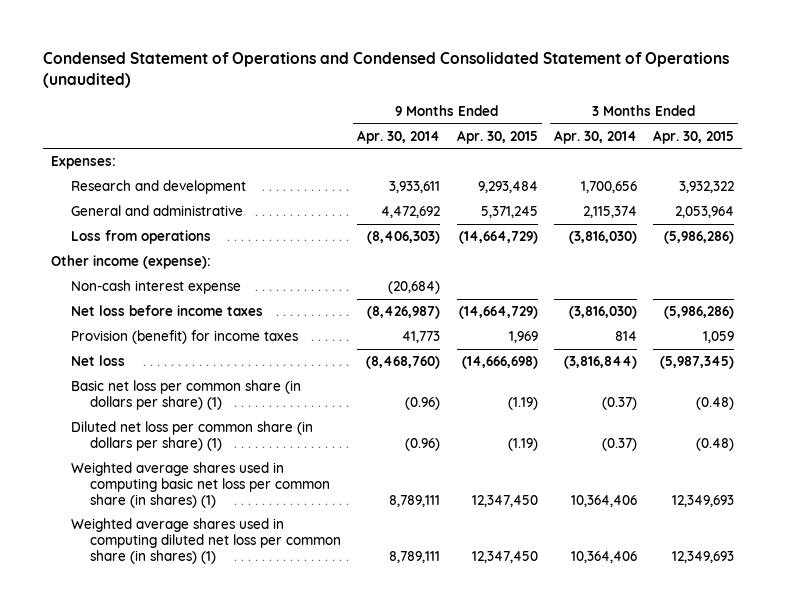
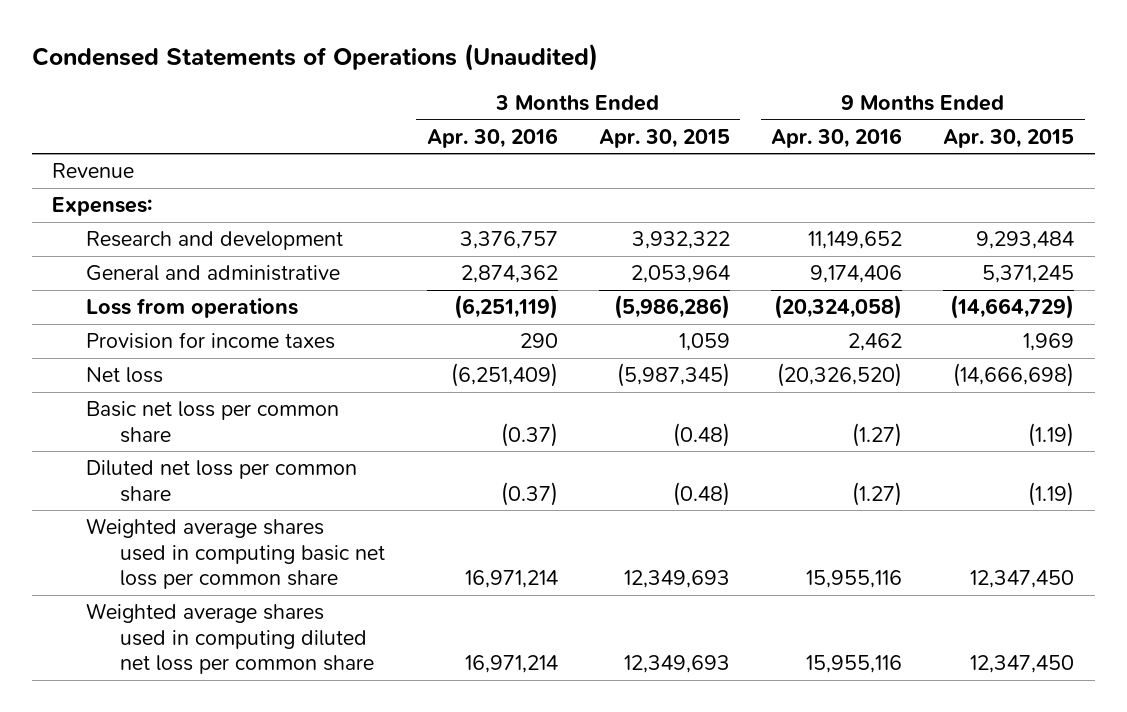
- Condensed Statement of Operations and Condensed Consolidated Statement of Operations (unaudited)
+ Condensed Statements of Operations (Unaudited)
- | 9 Months Ended Apr. 30, 2014 | 9 Months Ended Apr. 30, 2015 | 3 Months Ended Apr. 30, 2014 | 3 Months Ended Apr. 30, 2015
+ | 3 Months Ended Apr. 30, 2016 | 3 Months Ended Apr. 30, 2015 | 9 Months Ended Apr. 30, 2016 | 9 Months Ended Apr. 30, 2015
+ Revenue
- Other income (expense):
- Non-cash interest expense | (20,684) | | |
- Net loss before income taxes | (8,426,987) | (14,664,729) | (3,816,030) | (5,986,286)
- Provision (benefit) for income taxes | 41,773 | 1,969 | 814 | 1,059
+ Provision for income taxes | 290 | 1,059 | 2,462 | 1,969
- Basic net loss per common share (in dollars per share) (1) | (0.96) | (1.19) | (0.37) | (0.48)
- Diluted net loss per common share (in dollars per share) (1) | (0.96) | (1.19) | (0.37) | (0.48)
- Weighted average shares used in computing basic net loss per common share (in shares) (1) | 8,789,111 | 12,347,450 | 10,364,406 | 12,349,693
- Weighted average shares used in computing diluted net loss per common share (in shares) (1) | 8,789,111 | 12,347,450 | 10,364,406 | 12,349,693
+ Basic net loss per common share | (0.37) | (0.48) | (1.27) | (1.19)
+ Diluted net loss per common share | (0.37) | (0.48) | (1.27) | (1.19)
+ Weighted average shares used in computing basic net loss per common share | 16,971,214 | 12,349,693 | 15,955,116 | 12,347,450
+ Weighted average shares used in computing diluted net loss per common share | 16,971,214 | 12,349,693 | 15,955,116 | 12,347,450

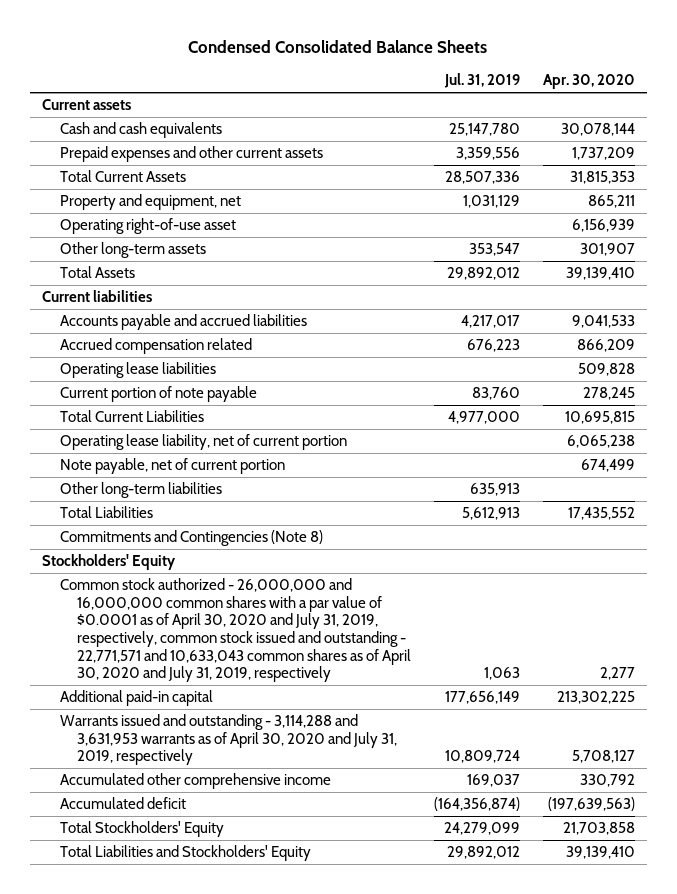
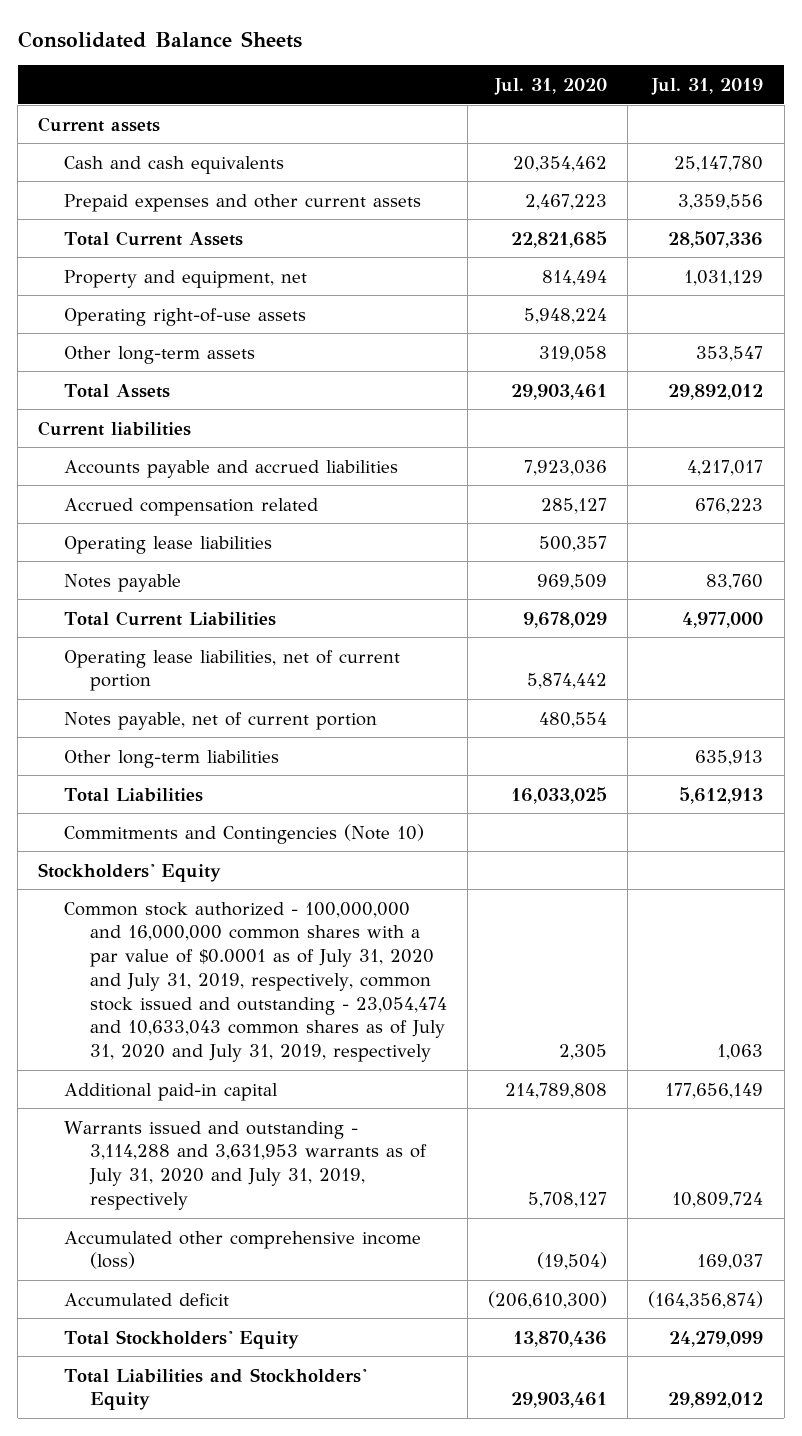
- Condensed Consolidated Balance Sheets
+ Consolidated Balance Sheets
- | Jul. 31, 2019 | Apr. 30, 2020
+ | Jul. 31, 2020 | Jul. 31, 2019
- Operating right-of-use asset | | 6,156,939
+ Operating right-of-use assets | 5,948,224 |
- Current portion of note payable | 83,760 | 278,245
+ Notes payable | 969,509 | 83,760
- Operating lease liability, net of current portion | | 6,065,238
- Note payable, net of current portion | | 674,499
+ Operating lease liabilities, net of current portion | 5,874,442 |
+ Notes payable, net of current portion | 480,554 |
- Commitments and Contingencies (Note 8)
+ Commitments and Contingencies (Note 10)
- Common stock authorized - 26,000,000 and 16,000,000 common shares with a par value of $0.0001 as of April 30, 2020 and July 31, 2019, respectively, common stock issued and outstanding - 22,771,571 and 10,633,043 common shares as of April 30, 2020 and July 31, 2019, respectively | 1,063 | 2,277
+ Common stock authorized - 100,000,000 and 16,000,000 common shares with a par value of $0.0001 as of July 31, 2020 and July 31, 2019, respectively, common stock issued and outstanding - 23,054,474 and 10,633,043 common shares as of July 31, 2020 and July 31, 2019, respectively | 2,305 | 1,063
- Warrants issued and outstanding - 3,114,288 and 3,631,953 warrants as of April 30, 2020 and July 31, 2019, respectively | 10,809,724 | 5,708,127
- Accumulated other comprehensive income | 169,037 | 330,792
+ Warrants issued and outstanding - 3,114,288 and 3,631,953 warrants as of July 31, 2020 and July 31, 2019, respectively | 5,708,127 | 10,809,724
+ Accumulated other comprehensive income (loss) | (19,504) | 169,037

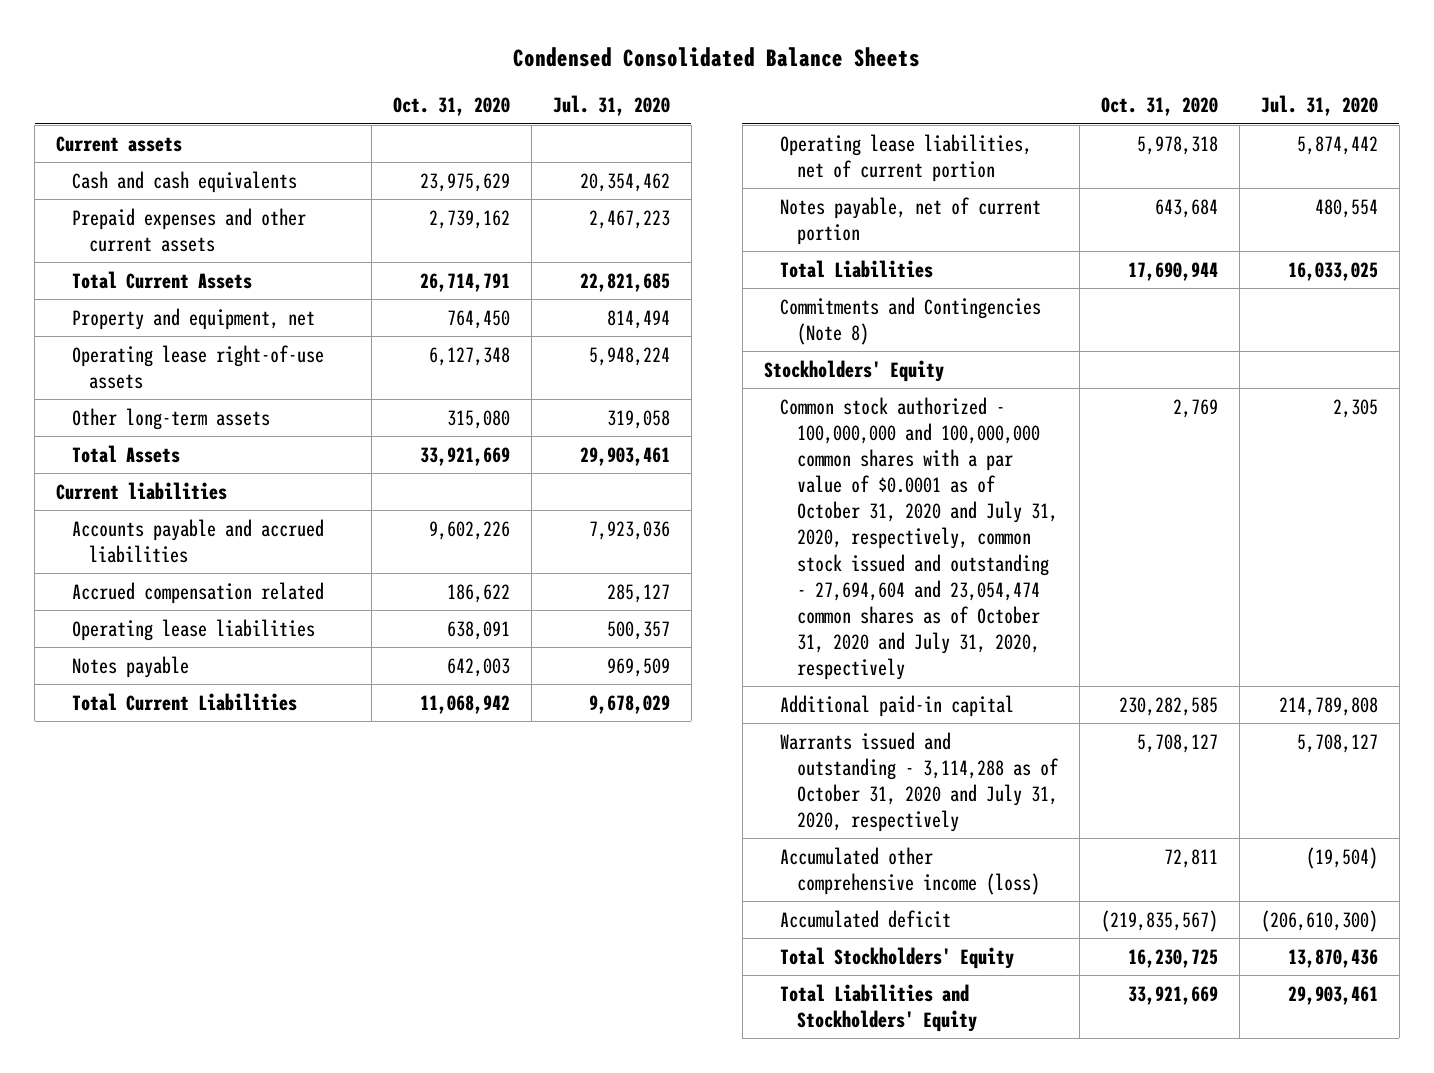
- Consolidated Balance Sheets
+ Condensed Consolidated Balance Sheets
- | Jul. 31, 2020 | Jul. 31, 2019
+ | Oct. 31, 2020 | Jul. 31, 2020
- Operating right-of-use assets | 5,948,224 |
+ Operating lease right-of-use assets | 6,127,348 | 5,948,224
- Other long-term liabilities | | 635,913
- Commitments and Contingencies (Note 10)
+ Commitments and Contingencies (Note 8)
- Common stock authorized - 100,000,000 and 16,000,000 common shares with a par value of $0.0001 as of July 31, 2020 and July 31, 2019, respectively, common stock issued and outstanding - 23,054,474 and 10,633,043 common shares as of July 31, 2020 and July 31, 2019, respectively | 2,305 | 1,063
+ Common stock authorized - 100,000,000 and 100,000,000 common shares with a par value of $0.0001 as of October 31, 2020 and July 31, 2020, respectively, common stock issued and outstanding - 27,694,604 and 23,054,474 common shares as of October 31, 2020 and July 31, 2020, respectively | 2,769 | 2,305
- Warrants issued and outstanding - 3,114,288 and 3,631,953 warrants as of July 31, 2020 and July 31, 2019, respectively | 5,708,127 | 10,809,724
+ Warrants issued and outstanding - 3,114,288 as of October 31, 2020 and July 31, 2020, respectively | 5,708,127 | 5,708,127

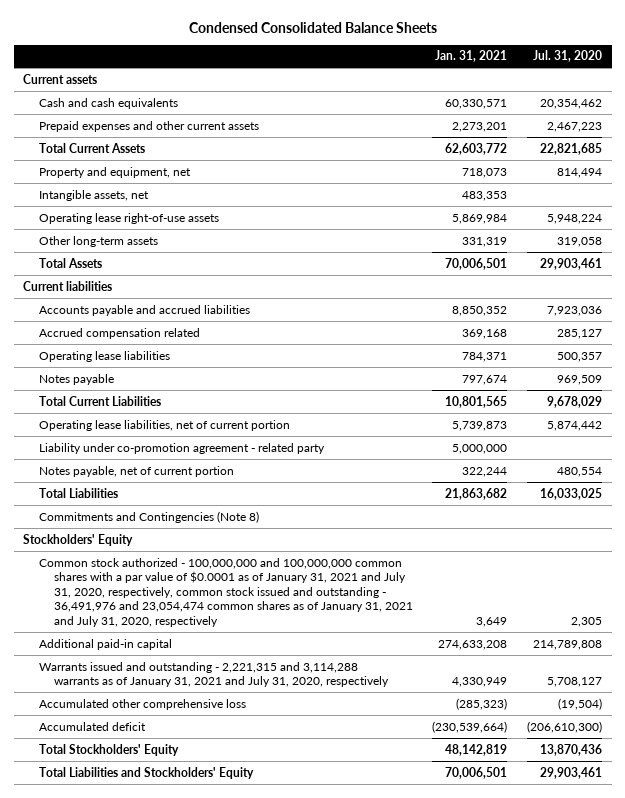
- | Oct. 31, 2020 | Jul. 31, 2020
+ | Jan. 31, 2021 | Jul. 31, 2020
+ Intangible assets, net | 483,353 |
+ Liability under co-promotion agreement - related party | 5,000,000 |
- Common stock authorized - 100,000,000 and 100,000,000 common shares with a par value of $0.0001 as of October 31, 2020 and July 31, 2020, respectively, common stock issued and outstanding - 27,694,604 and 23,054,474 common shares as of October 31, 2020 and July 31, 2020, respectively | 2,769 | 2,305
+ Common stock authorized - 100,000,000 and 100,000,000 common shares with a par value of $0.0001 as of January 31, 2021 and July 31, 2020, respectively, common stock issued and outstanding - 36,491,976 and 23,054,474 common shares as of January 31, 2021 and July 31, 2020, respectively | 3,649 | 2,305
- Warrants issued and outstanding - 3,114,288 as of October 31, 2020 and July 31, 2020, respectively | 5,708,127 | 5,708,127
- Accumulated other comprehensive income (loss) | 72,811 | (19,504)
+ Warrants issued and outstanding - 2,221,315 and 3,114,288 warrants as of January 31, 2021 and July 31, 2020, respectively | 4,330,949 | 5,708,127
+ Accumulated other comprehensive loss | (285,323) | (19,504)

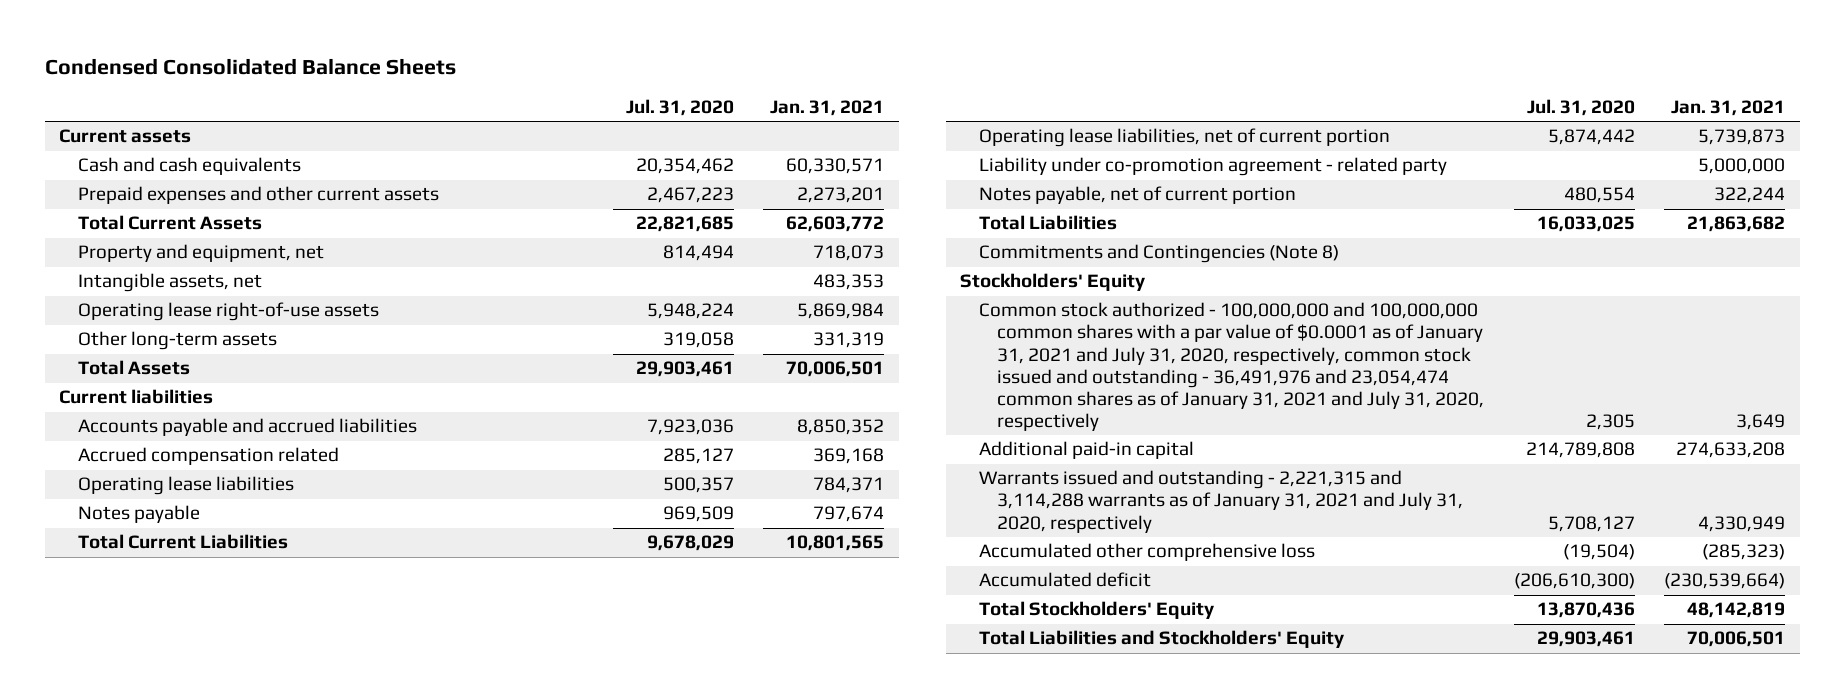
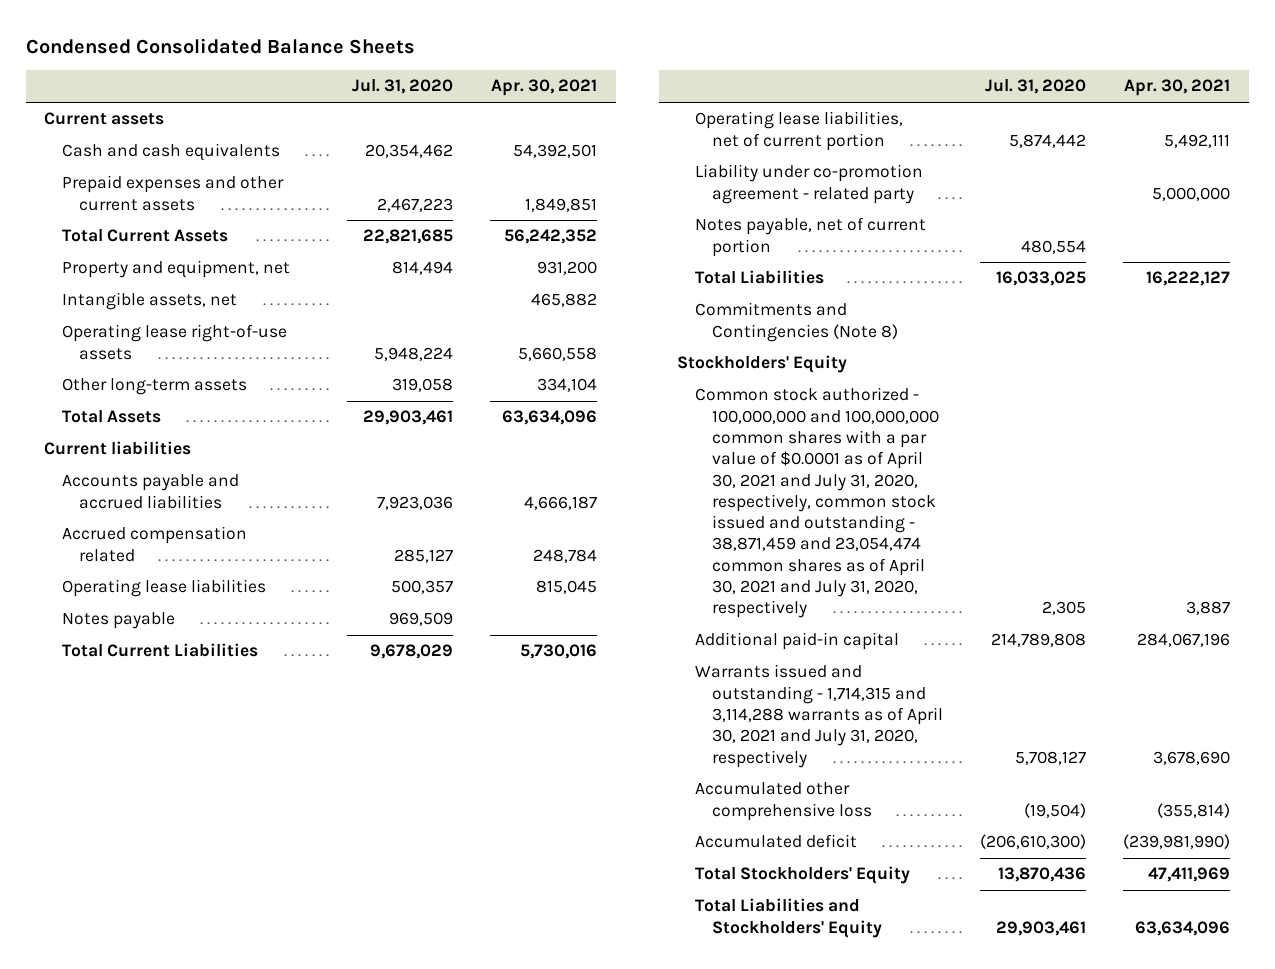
- | Jul. 31, 2020 | Jan. 31, 2021
+ | Jul. 31, 2020 | Apr. 30, 2021
- Common stock authorized - 100,000,000 and 100,000,000 common shares with a par value of $0.0001 as of January 31, 2021 and July 31, 2020, respectively, common stock issued and outstanding - 36,491,976 and 23,054,474 common shares as of January 31, 2021 and July 31, 2020, respectively | 2,305 | 3,649
+ Common stock authorized - 100,000,000 and 100,000,000 common shares with a par value of $0.0001 as of April 30, 2021 and July 31, 2020, respectively, common stock issued and outstanding - 38,871,459 and 23,054,474 common shares as of April 30, 2021 and July 31, 2020, respectively | 2,305 | 3,887
- Warrants issued and outstanding - 2,221,315 and 3,114,288 warrants as of January 31, 2021 and July 31, 2020, respectively | 5,708,127 | 4,330,949
+ Warrants issued and outstanding - 1,714,315 and 3,114,288 warrants as of April 30, 2021 and July 31, 2020, respectively | 5,708,127 | 3,678,690

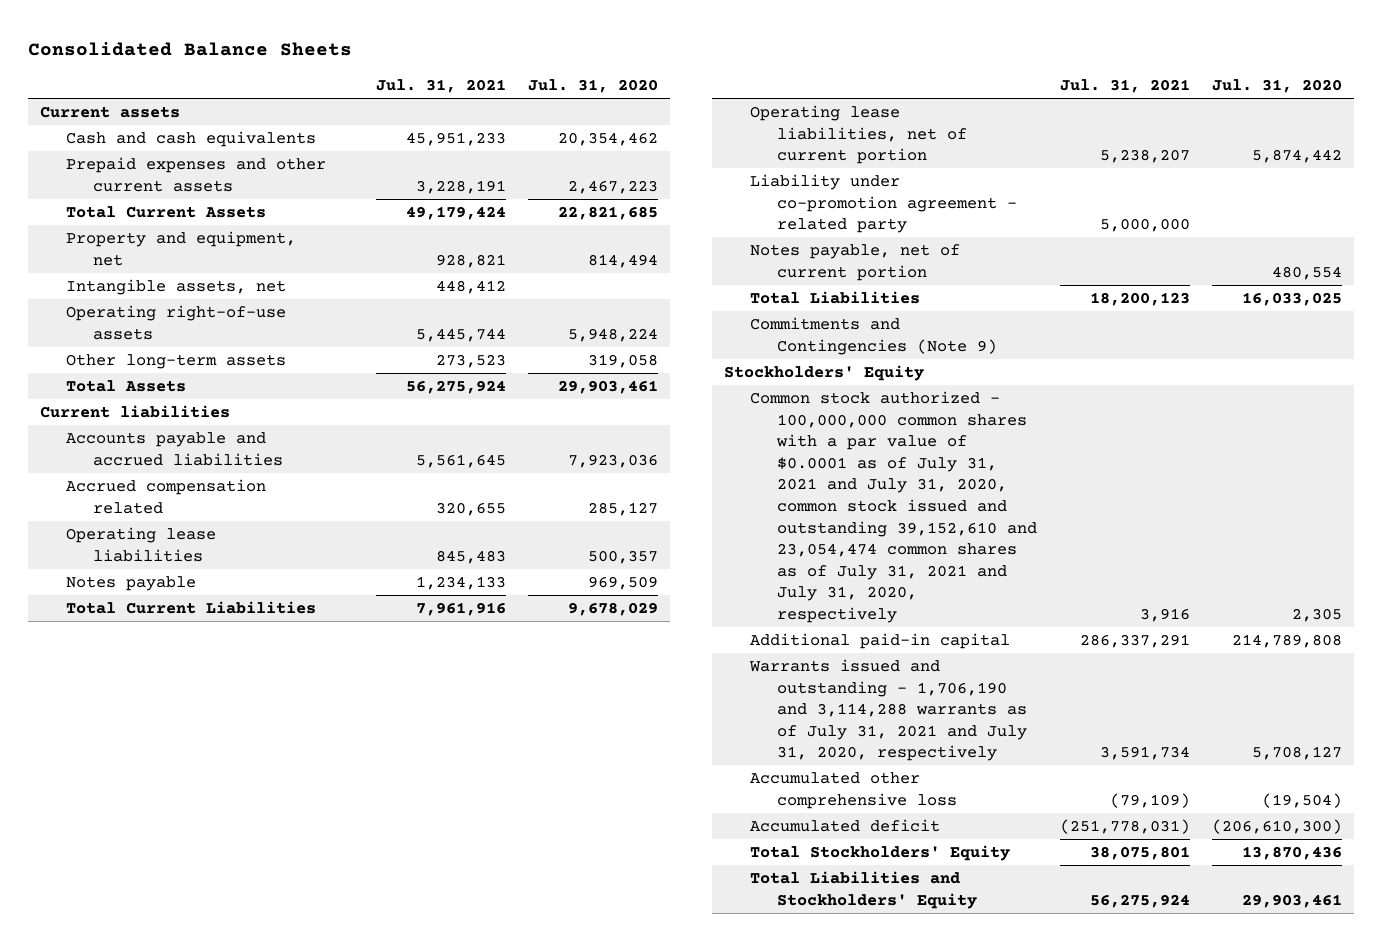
- Condensed Consolidated Balance Sheets
+ Consolidated Balance Sheets
- | Jul. 31, 2020 | Apr. 30, 2021
+ | Jul. 31, 2021 | Jul. 31, 2020
- Operating lease right-of-use assets | 5,948,224 | 5,660,558
+ Operating right-of-use assets | 5,445,744 | 5,948,224
- Commitments and Contingencies (Note 8)
+ Commitments and Contingencies (Note 9)
- Common stock authorized - 100,000,000 and 100,000,000 common shares with a par value of $0.0001 as of April 30, 2021 and July 31, 2020, respectively, common stock issued and outstanding - 38,871,459 and 23,054,474 common shares as of April 30, 2021 and July 31, 2020, respectively | 2,305 | 3,887
+ Common stock authorized - 100,000,000 common shares with a par value of $0.0001 as of July 31, 2021 and July 31, 2020, common stock issued and outstanding 39,152,610 and 23,054,474 common shares as of July 31, 2021 and July 31, 2020, respectively | 3,916 | 2,305
- Warrants issued and outstanding - 1,714,315 and 3,114,288 warrants as of April 30, 2021 and July 31, 2020, respectively | 5,708,127 | 3,678,690
+ Warrants issued and outstanding - 1,706,190 and 3,114,288 warrants as of July 31, 2021 and July 31, 2020, respectively | 3,591,734 | 5,708,127

